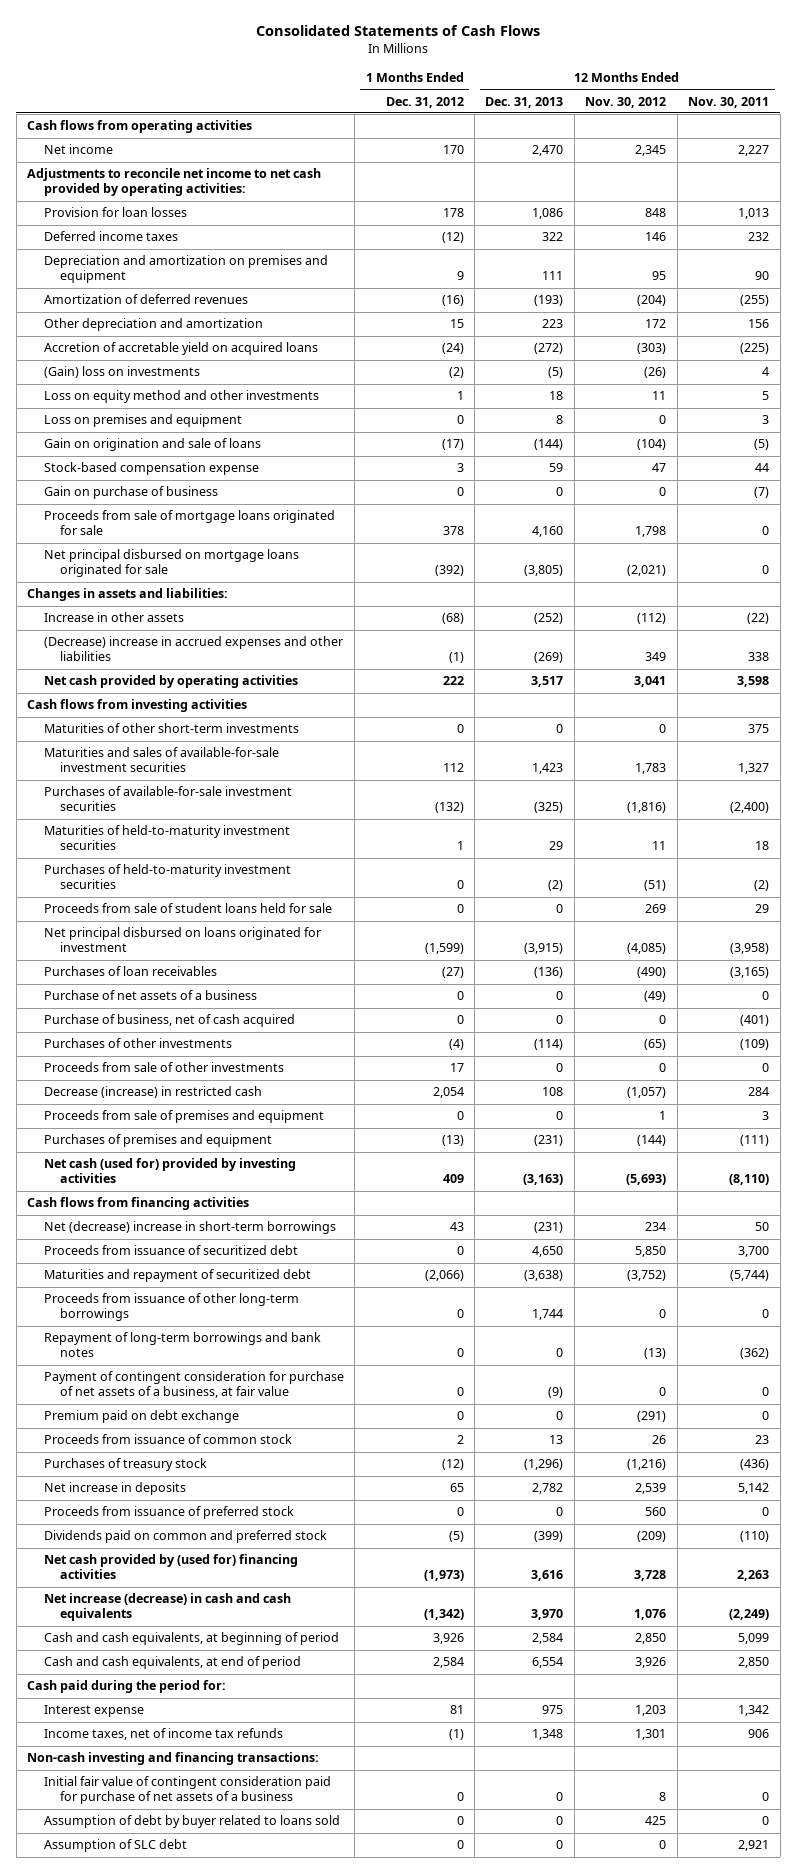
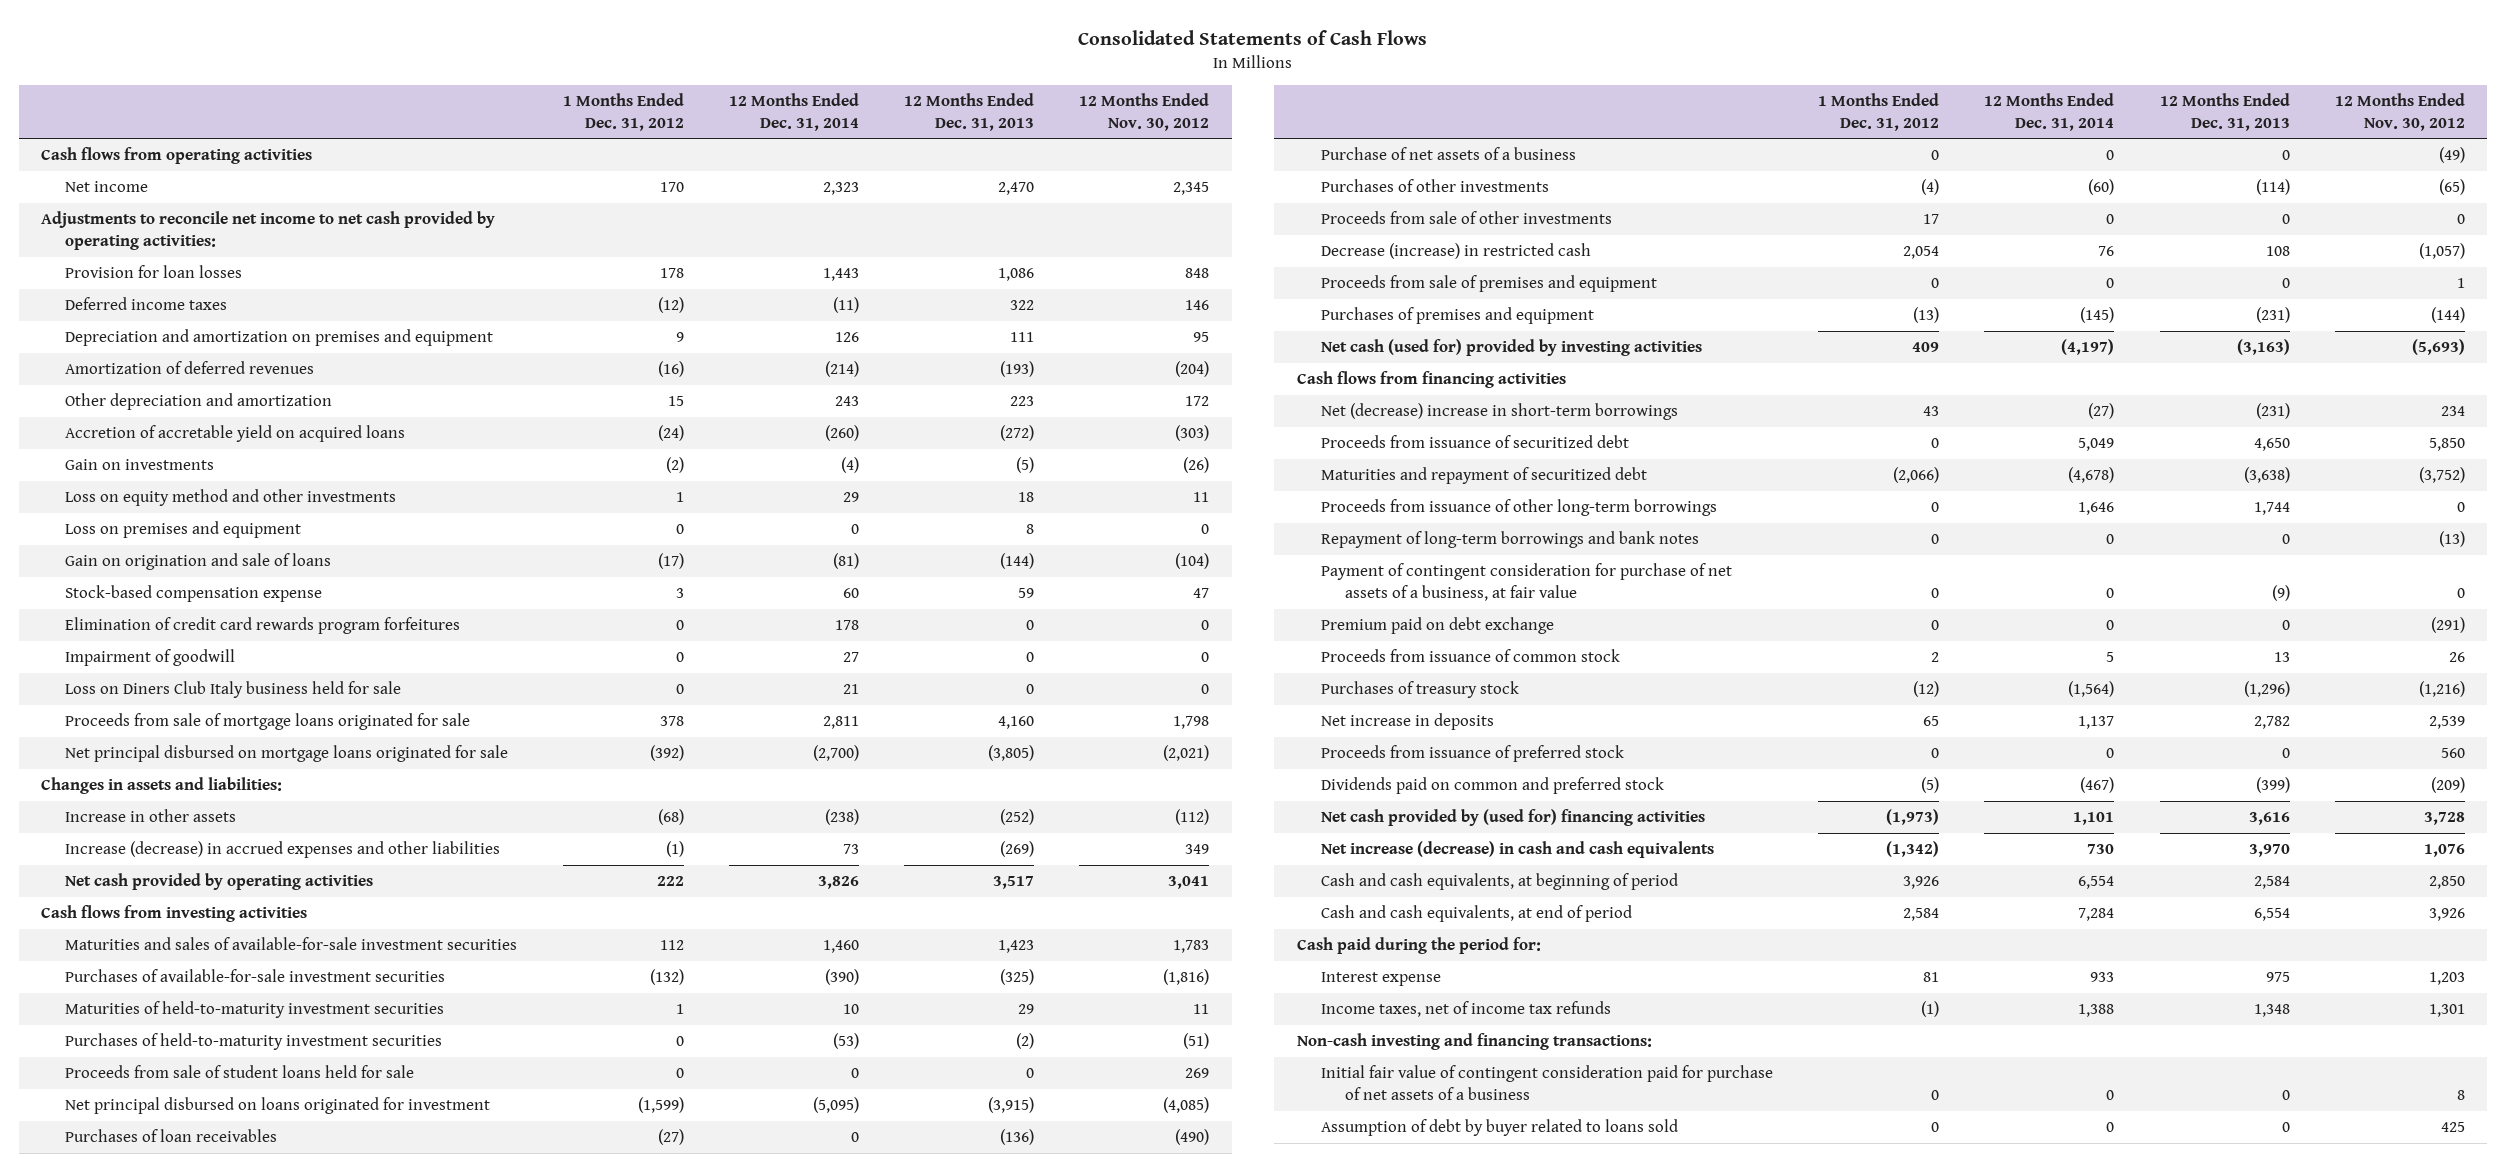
- | 1 Months Ended Dec. 31, 2012 | 12 Months Ended Dec. 31, 2013 | 12 Months Ended Nov. 30, 2012 | 12 Months Ended Nov. 30, 2011
+ | 1 Months Ended Dec. 31, 2012 | 12 Months Ended Dec. 31, 2014 | 12 Months Ended Dec. 31, 2013 | 12 Months Ended Nov. 30, 2012
- (Gain) loss on investments | (2) | (5) | (26) | 4
+ Gain on investments | (2) | (4) | (5) | (26)
- Gain on purchase of business | 0 | 0 | 0 | (7)
+ Elimination of credit card rewards program forfeitures | 0 | 178 | 0 | 0
+ Impairment of goodwill | 0 | 27 | 0 | 0
+ Loss on Diners Club Italy business held for sale | 0 | 21 | 0 | 0
- (Decrease) increase in accrued expenses and other liabilities | (1) | (269) | 349 | 338
+ Increase (decrease) in accrued expenses and other liabilities | (1) | 73 | (269) | 349
- Maturities of other short-term investments | 0 | 0 | 0 | 375
- Purchase of business, net of cash acquired | 0 | 0 | 0 | (401)
- Assumption of SLC debt | 0 | 0 | 0 | 2,921

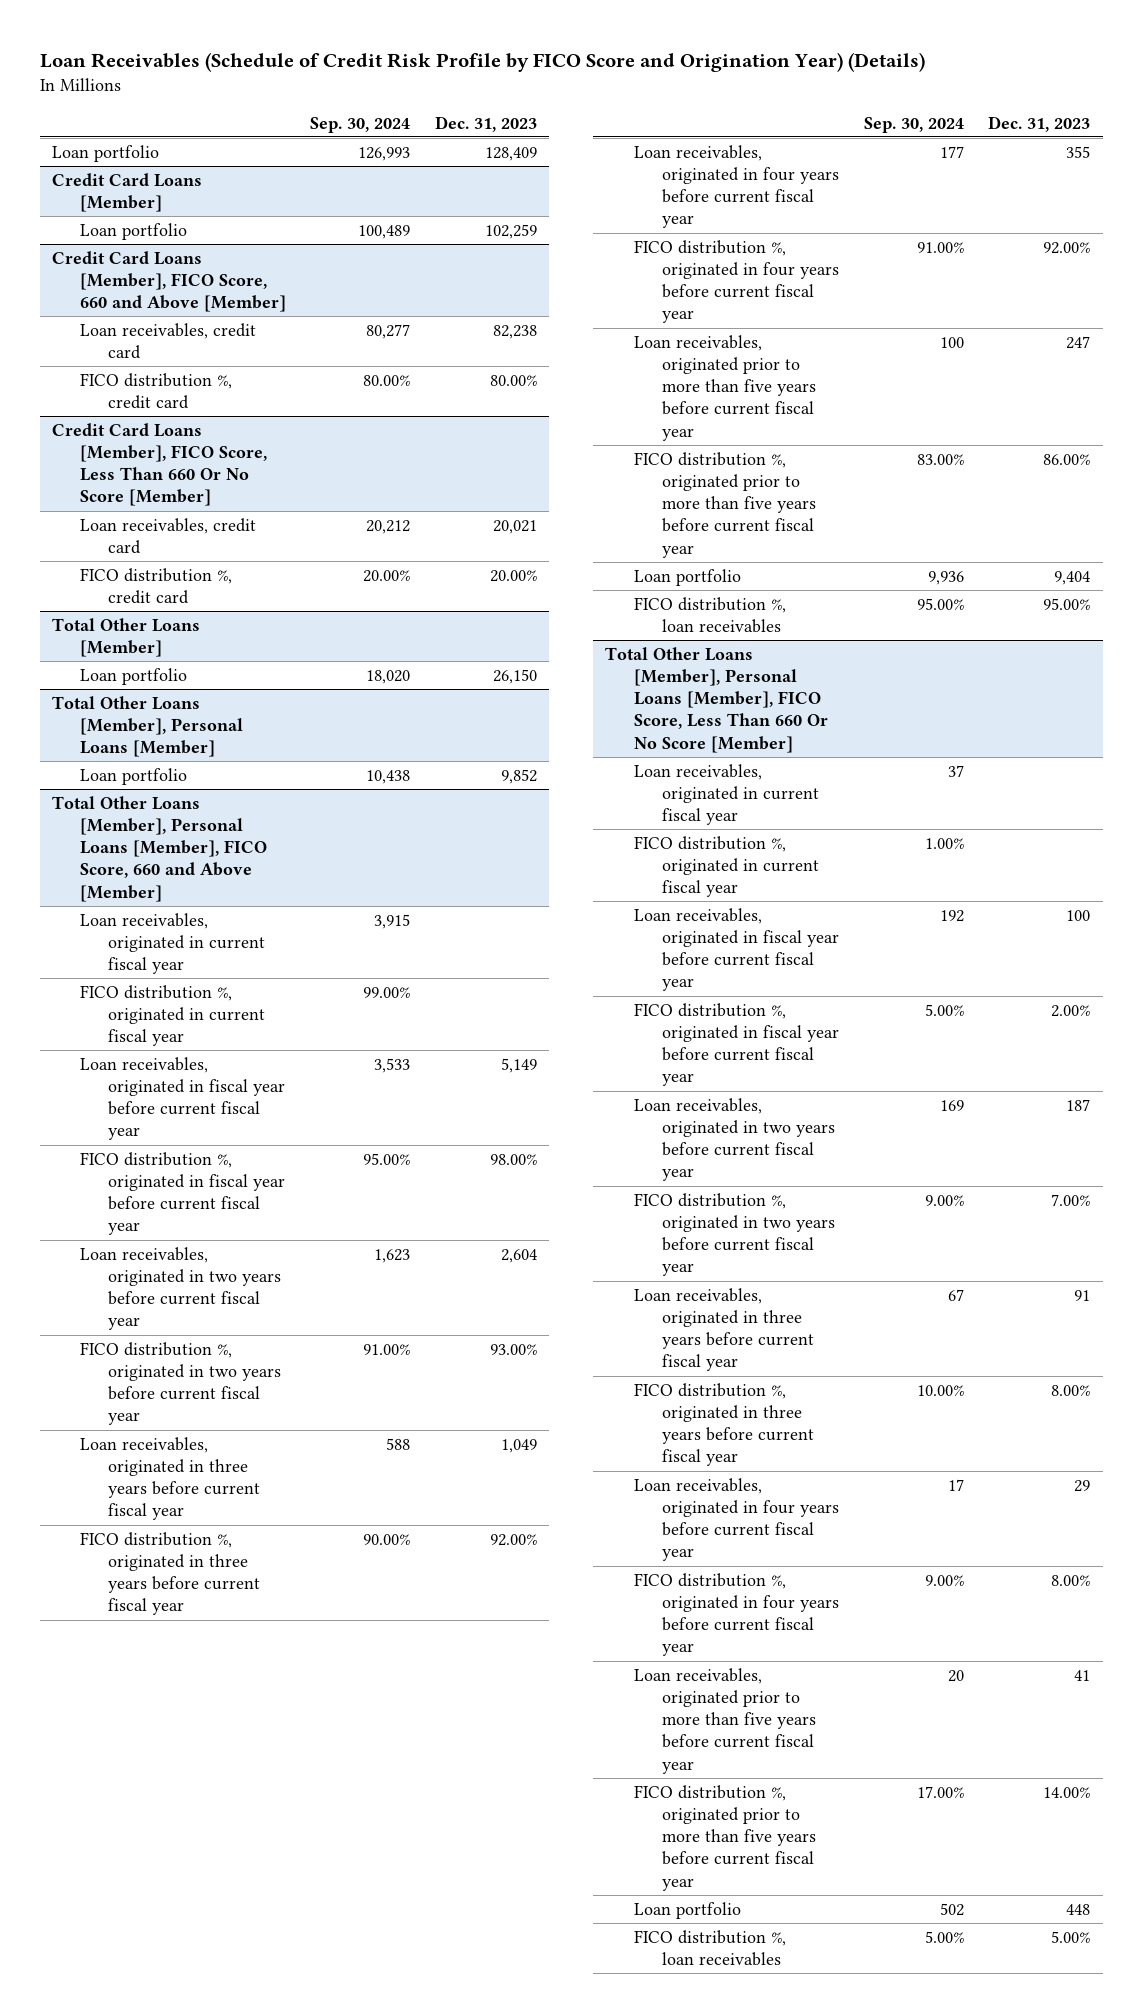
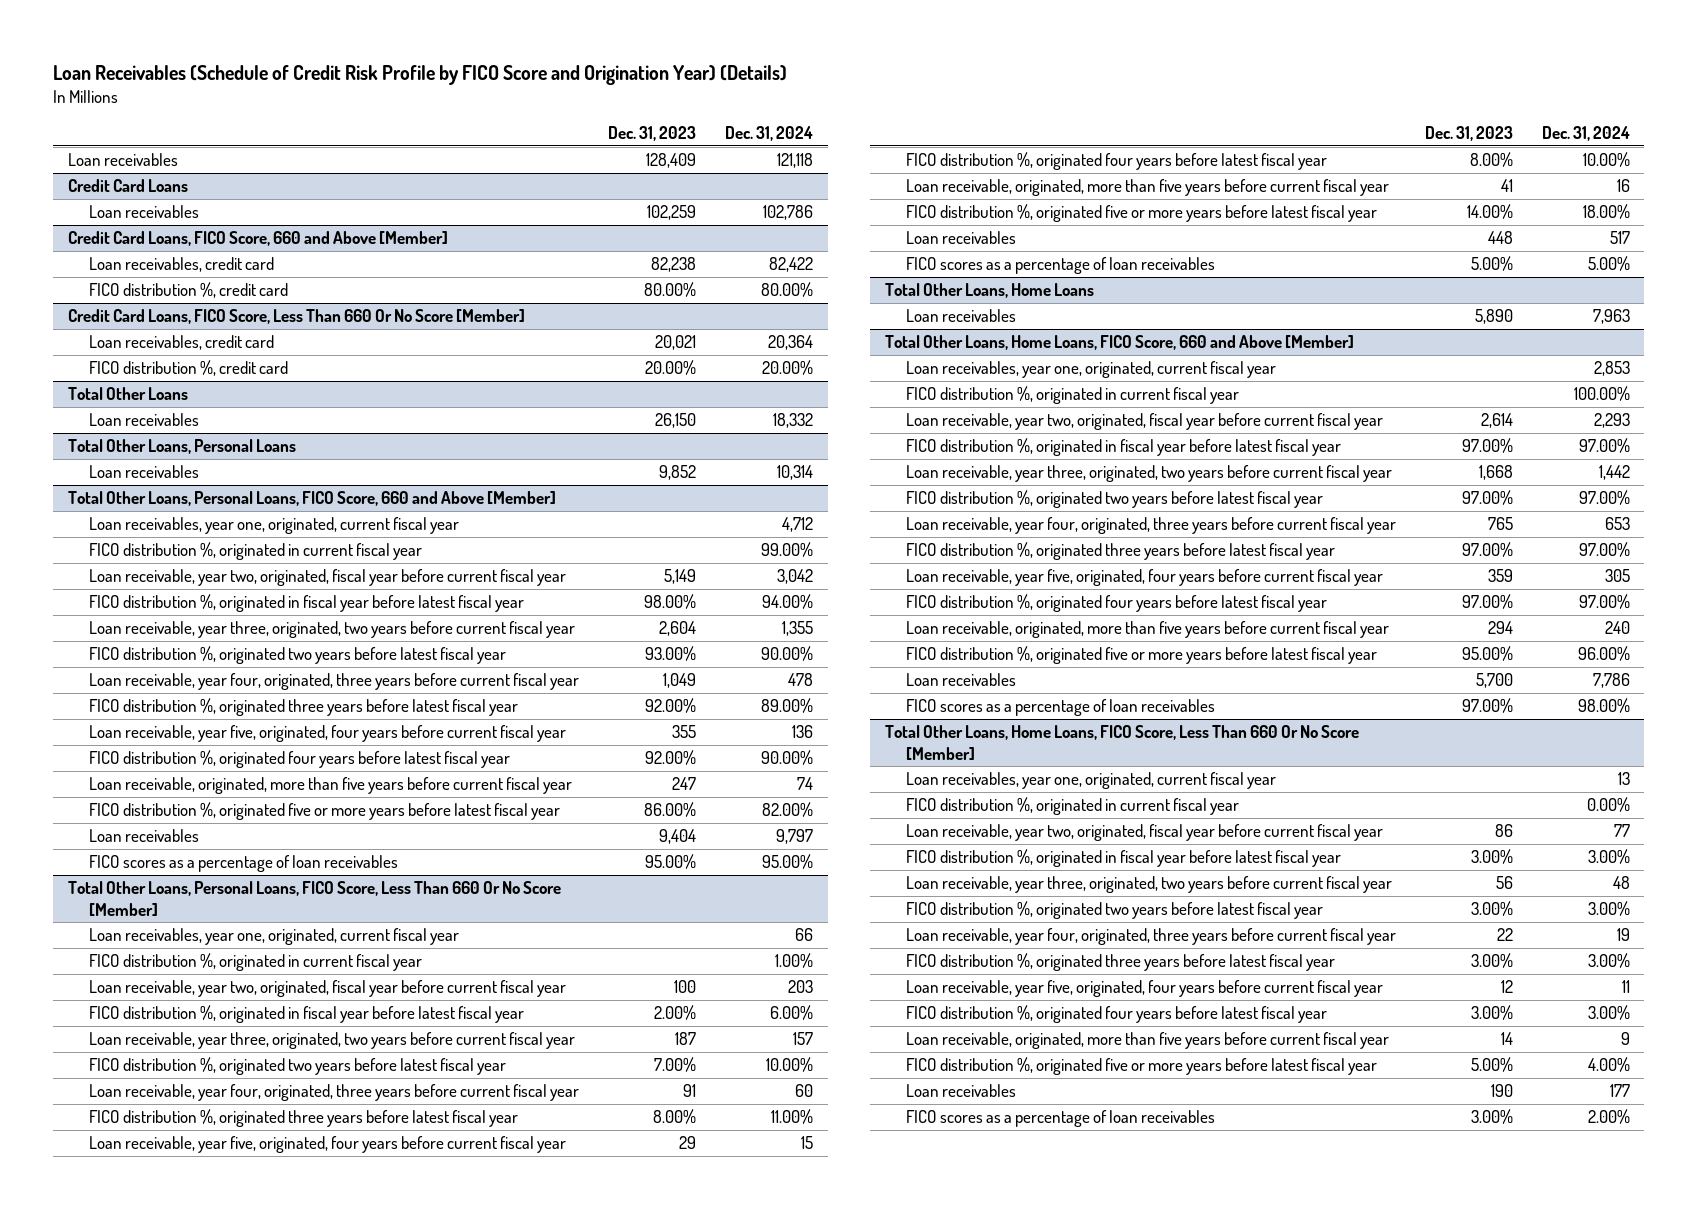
- | Sep. 30, 2024 | Dec. 31, 2023
+ | Dec. 31, 2023 | Dec. 31, 2024
- Loan portfolio | 126,993 | 128,409
- Credit Card Loans [Member]
- Loan portfolio | 100,489 | 102,259
- Credit Card Loans [Member], FICO Score, 660 and Above [Member]
+ Loan receivables | 128,409 | 121,118
+ Credit Card Loans
+ Loan receivables | 102,259 | 102,786
+ Credit Card Loans, FICO Score, 660 and Above [Member]
- Credit Card Loans [Member], FICO Score, Less Than 660 Or No Score [Member]
+ Credit Card Loans, FICO Score, Less Than 660 Or No Score [Member]
- Total Other Loans [Member]
- Loan portfolio | 18,020 | 26,150
- Total Other Loans [Member], Personal Loans [Member]
- Loan portfolio | 10,438 | 9,852
- Total Other Loans [Member], Personal Loans [Member], FICO Score, 660 and Above [Member]
- Loan receivables, originated in current fiscal year | 3,915 |
+ Total Other Loans
+ Loan receivables | 26,150 | 18,332
+ Total Other Loans, Personal Loans
+ Loan receivables | 9,852 | 10,314
+ Total Other Loans, Personal Loans, FICO Score, 660 and Above [Member]
+ Loan receivables, year one, originated, current fiscal year | | 4,712
- Loan receivables, originated in fiscal year before current fiscal year | 3,533 | 5,149
- FICO distribution %, originated in fiscal year before current fiscal year | 95.00% | 98.00%
- Loan receivables, originated in two years before current fiscal year | 1,623 | 2,604
- FICO distribution %, originated in two years before current fiscal year | 91.00% | 93.00%
- Loan receivables, originated in three years before current fiscal year | 588 | 1,049
- FICO distribution %, originated in three years before current fiscal year | 90.00% | 92.00%
- Loan receivables, originated in four years before current fiscal year | 177 | 355
- FICO distribution %, originated in four years before current fiscal year | 91.00% | 92.00%
- Loan receivables, originated prior to more than five years before current fiscal year | 100 | 247
- FICO distribution %, originated prior to more than five years before current fiscal year | 83.00% | 86.00%
- Loan portfolio | 9,936 | 9,404
- FICO distribution %, loan receivables | 95.00% | 95.00%
- Total Other Loans [Member], Personal Loans [Member], FICO Score, Less Than 660 Or No Score [Member]
- Loan receivables, originated in current fiscal year | 37 |
+ Loan receivable, year two, originated, fiscal year before current fiscal year | 5,149 | 3,042
+ FICO distribution %, originated in fiscal year before latest fiscal year | 98.00% | 94.00%
+ Loan receivable, year three, originated, two years before current fiscal year | 2,604 | 1,355
+ FICO distribution %, originated two years before latest fiscal year | 93.00% | 90.00%
+ Loan receivable, year four, originated, three years before current fiscal year | 1,049 | 478
+ FICO distribution %, originated three years before latest fiscal year | 92.00% | 89.00%
+ Loan receivable, year five, originated, four years before current fiscal year | 355 | 136
+ FICO distribution %, originated four years before latest fiscal year | 92.00% | 90.00%
+ Loan receivable, originated, more than five years before current fiscal year | 247 | 74
+ FICO distribution %, originated five or more years before latest fiscal year | 86.00% | 82.00%
+ Loan receivables | 9,404 | 9,797
+ FICO scores as a percentage of loan receivables | 95.00% | 95.00%
+ Total Other Loans, Personal Loans, FICO Score, Less Than 660 Or No Score [Member]
+ Loan receivables, year one, originated, current fiscal year | | 66
- Loan receivables, originated in fiscal year before current fiscal year | 192 | 100
- FICO distribution %, originated in fiscal year before current fiscal year | 5.00% | 2.00%
- Loan receivables, originated in two years before current fiscal year | 169 | 187
- FICO distribution %, originated in two years before current fiscal year | 9.00% | 7.00%
- Loan receivables, originated in three years before current fiscal year | 67 | 91
- FICO distribution %, originated in three years before current fiscal year | 10.00% | 8.00%
- Loan receivables, originated in four years before current fiscal year | 17 | 29
- FICO distribution %, originated in four years before current fiscal year | 9.00% | 8.00%
- Loan receivables, originated prior to more than five years before current fiscal year | 20 | 41
- FICO distribution %, originated prior to more than five years before current fiscal year | 17.00% | 14.00%
- Loan portfolio | 502 | 448
- FICO distribution %, loan receivables | 5.00% | 5.00%
+ Loan receivable, year two, originated, fiscal year before current fiscal year | 100 | 203
+ FICO distribution %, originated in fiscal year before latest fiscal year | 2.00% | 6.00%
+ Loan receivable, year three, originated, two years before current fiscal year | 187 | 157
+ FICO distribution %, originated two years before latest fiscal year | 7.00% | 10.00%
+ Loan receivable, year four, originated, three years before current fiscal year | 91 | 60
+ FICO distribution %, originated three years before latest fiscal year | 8.00% | 11.00%
+ Loan receivable, year five, originated, four years before current fiscal year | 29 | 15
+ FICO distribution %, originated four years before latest fiscal year | 8.00% | 10.00%
+ Loan receivable, originated, more than five years before current fiscal year | 41 | 16
+ FICO distribution %, originated five or more years before latest fiscal year | 14.00% | 18.00%
+ Loan receivables | 448 | 517
+ FICO scores as a percentage of loan receivables | 5.00% | 5.00%
+ Total Other Loans, Home Loans
+ Loan receivables | 5,890 | 7,963
+ Total Other Loans, Home Loans, FICO Score, 660 and Above [Member]
+ Loan receivables, year one, originated, current fiscal year | | 2,853
+ FICO distribution %, originated in current fiscal year | | 100.00%
+ Loan receivable, year two, originated, fiscal year before current fiscal year | 2,614 | 2,293
+ FICO distribution %, originated in fiscal year before latest fiscal year | 97.00% | 97.00%
+ Loan receivable, year three, originated, two years before current fiscal year | 1,668 | 1,442
+ FICO distribution %, originated two years before latest fiscal year | 97.00% | 97.00%
+ Loan receivable, year four, originated, three years before current fiscal year | 765 | 653
+ FICO distribution %, originated three years before latest fiscal year | 97.00% | 97.00%
+ Loan receivable, year five, originated, four years before current fiscal year | 359 | 305
+ FICO distribution %, originated four years before latest fiscal year | 97.00% | 97.00%
+ Loan receivable, originated, more than five years before current fiscal year | 294 | 240
+ FICO distribution %, originated five or more years before latest fiscal year | 95.00% | 96.00%
+ Loan receivables | 5,700 | 7,786
+ FICO scores as a percentage of loan receivables | 97.00% | 98.00%
+ Total Other Loans, Home Loans, FICO Score, Less Than 660 Or No Score [Member]
+ Loan receivables, year one, originated, current fiscal year | | 13
+ FICO distribution %, originated in current fiscal year | | 0.00%
+ Loan receivable, year two, originated, fiscal year before current fiscal year | 86 | 77
+ FICO distribution %, originated in fiscal year before latest fiscal year | 3.00% | 3.00%
+ Loan receivable, year three, originated, two years before current fiscal year | 56 | 48
+ FICO distribution %, originated two years before latest fiscal year | 3.00% | 3.00%
+ Loan receivable, year four, originated, three years before current fiscal year | 22 | 19
+ FICO distribution %, originated three years before latest fiscal year | 3.00% | 3.00%
+ Loan receivable, year five, originated, four years before current fiscal year | 12 | 11
+ FICO distribution %, originated four years before latest fiscal year | 3.00% | 3.00%
+ Loan receivable, originated, more than five years before current fiscal year | 14 | 9
+ FICO distribution %, originated five or more years before latest fiscal year | 5.00% | 4.00%
+ Loan receivables | 190 | 177
+ FICO scores as a percentage of loan receivables | 3.00% | 2.00%

